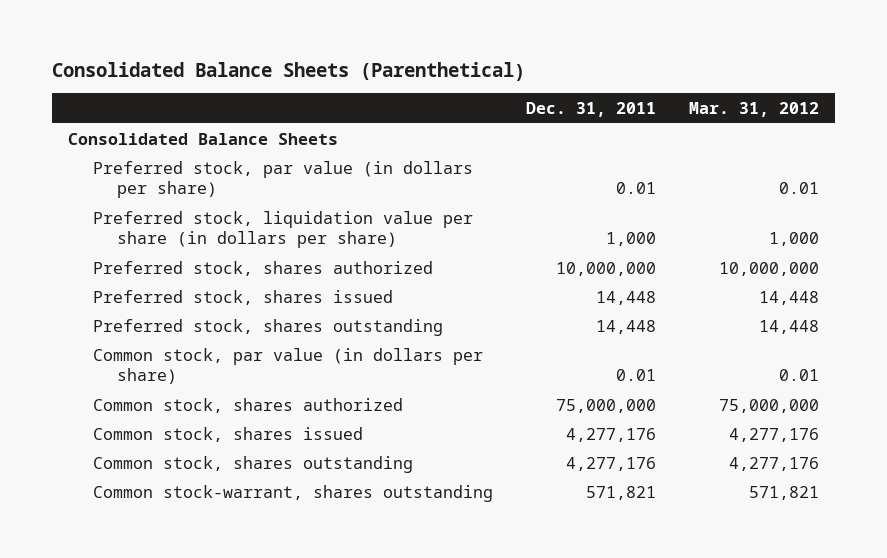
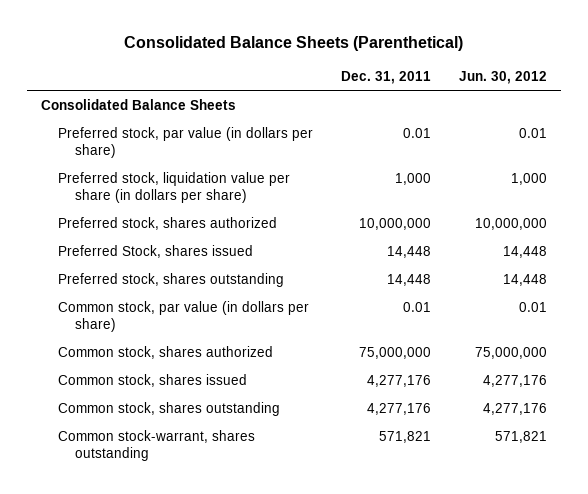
- | Dec. 31, 2011 | Mar. 31, 2012
+ | Dec. 31, 2011 | Jun. 30, 2012
- Preferred stock, shares issued | 14,448 | 14,448
+ Preferred Stock, shares issued | 14,448 | 14,448

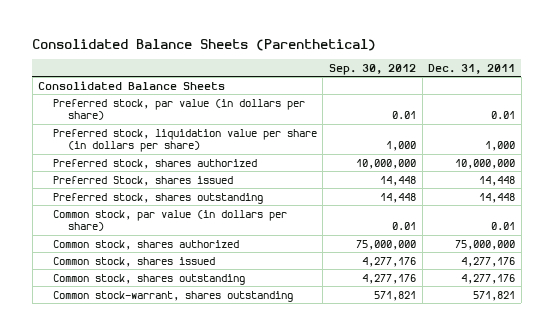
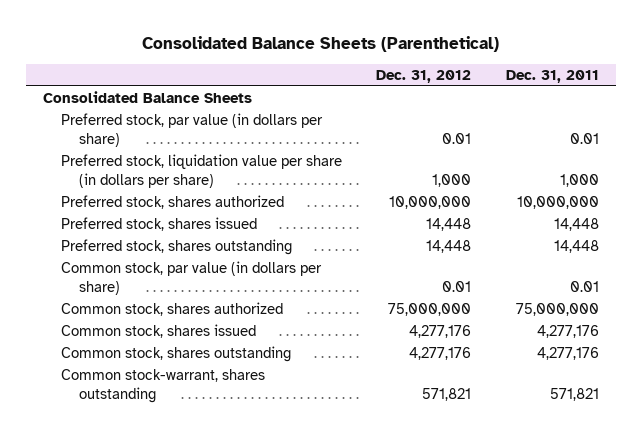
- | Sep. 30, 2012 | Dec. 31, 2011
+ | Dec. 31, 2012 | Dec. 31, 2011
- Preferred Stock, shares issued | 14,448 | 14,448
+ Preferred stock, shares issued | 14,448 | 14,448

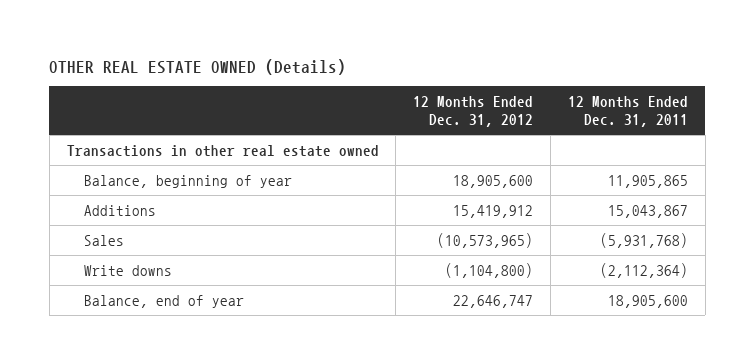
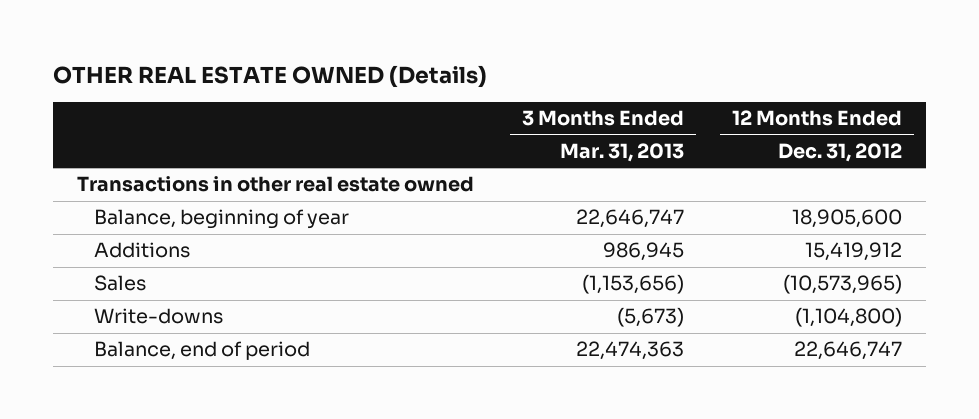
- | 12 Months Ended Dec. 31, 2012 | 12 Months Ended Dec. 31, 2011
+ | 3 Months Ended Mar. 31, 2013 | 12 Months Ended Dec. 31, 2012
- Write downs | (1,104,800) | (2,112,364)
- Balance, end of year | 22,646,747 | 18,905,600
+ Write-downs | (5,673) | (1,104,800)
+ Balance, end of period | 22,474,363 | 22,646,747

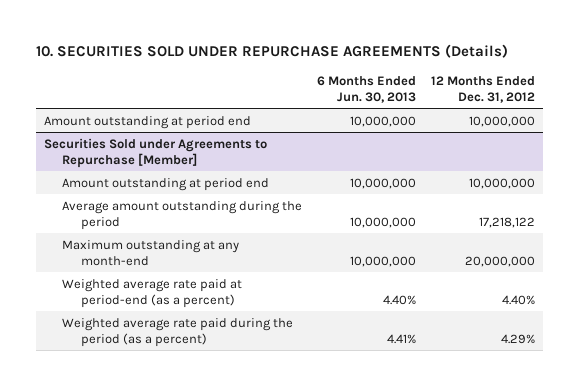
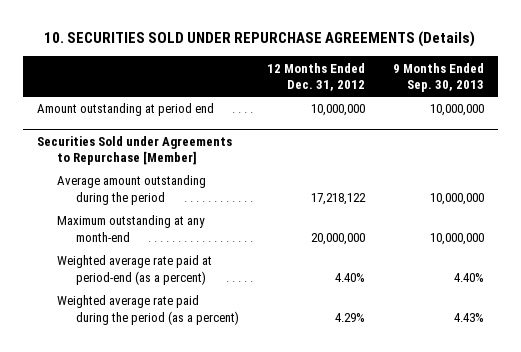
- | 6 Months Ended Jun. 30, 2013 | 12 Months Ended Dec. 31, 2012
+ | 12 Months Ended Dec. 31, 2012 | 9 Months Ended Sep. 30, 2013
@ Securities Sold under Agreements to Repurchase [Member]
- Amount outstanding at period end | 10,000,000 | 10,000,000

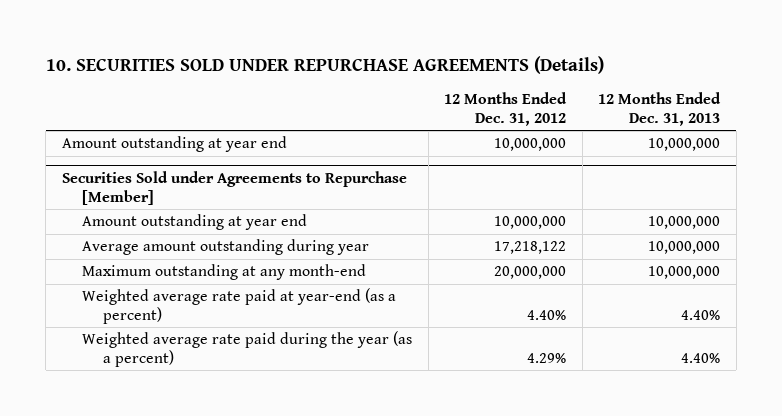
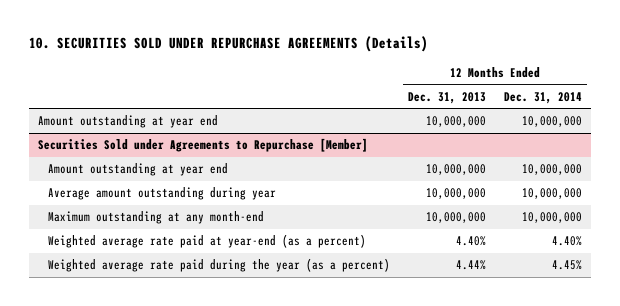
- | 12 Months Ended Dec. 31, 2012 | 12 Months Ended Dec. 31, 2013
+ | 12 Months Ended Dec. 31, 2013 | 12 Months Ended Dec. 31, 2014
@ Securities Sold under Agreements to Repurchase [Member]
- Weighted average rate paid during the year (as a percent) | 4.29% | 4.40%
+ Weighted average rate paid during the year (as a percent) | 4.44% | 4.45%

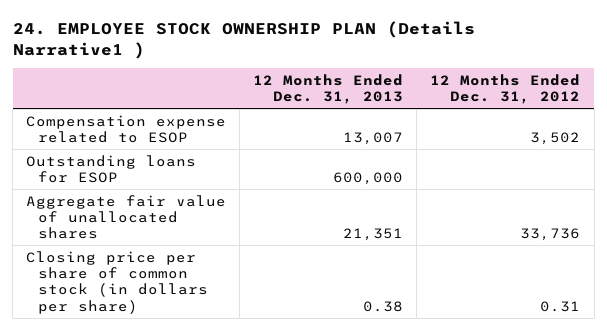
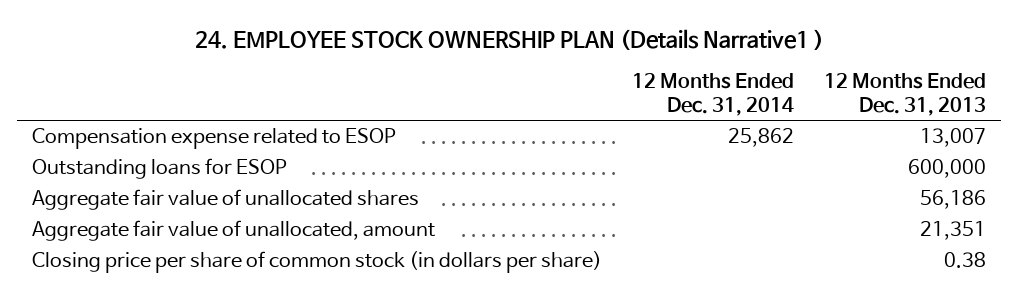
- | 12 Months Ended Dec. 31, 2013 | 12 Months Ended Dec. 31, 2012
+ | 12 Months Ended Dec. 31, 2014 | 12 Months Ended Dec. 31, 2013
- Aggregate fair value of unallocated shares | 21,351 | 33,736
+ Aggregate fair value of unallocated shares | | 56,186
+ Aggregate fair value of unallocated, amount | | 21,351

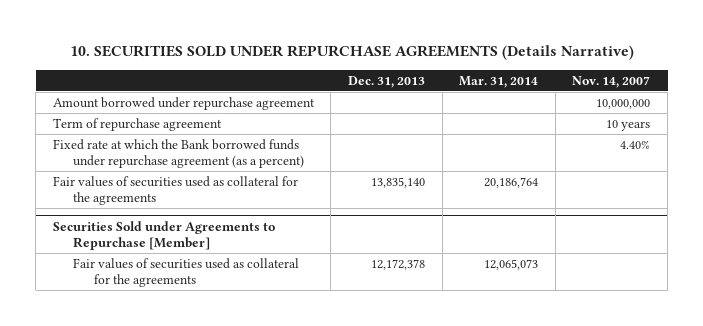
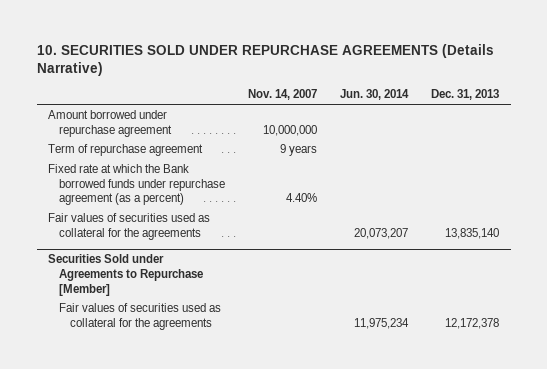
- | Dec. 31, 2013 | Mar. 31, 2014 | Nov. 14, 2007
+ | Nov. 14, 2007 | Jun. 30, 2014 | Dec. 31, 2013
- Term of repurchase agreement | | | 10 years
+ Term of repurchase agreement | 9 years | |

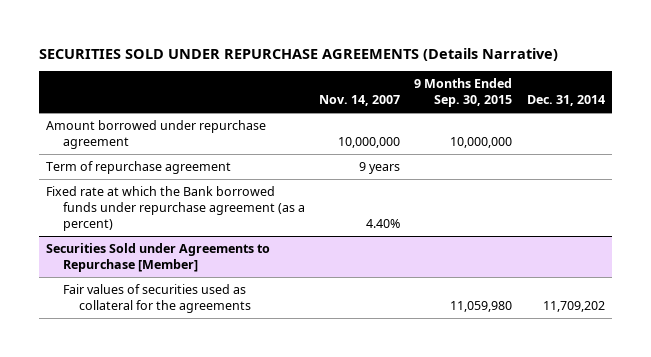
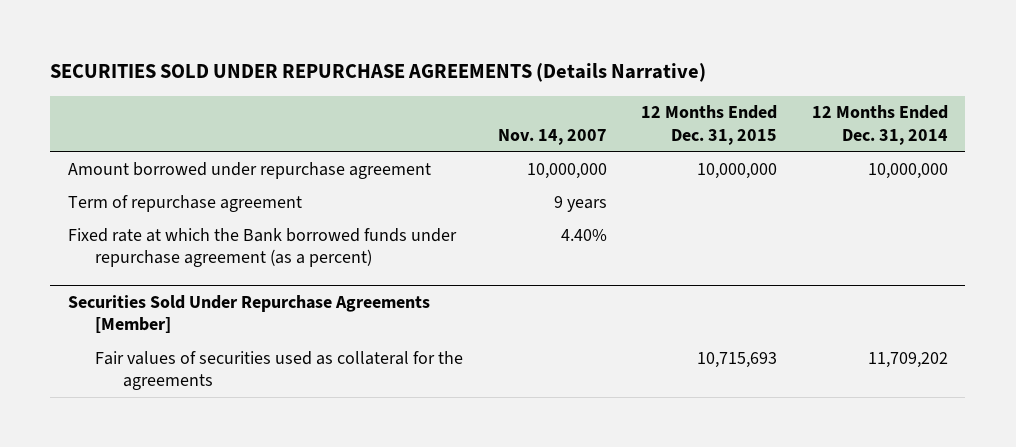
- | Nov. 14, 2007 | 9 Months Ended Sep. 30, 2015 | Dec. 31, 2014
+ | Nov. 14, 2007 | 12 Months Ended Dec. 31, 2015 | 12 Months Ended Dec. 31, 2014
- Securities Sold under Agreements to Repurchase [Member]
+ Securities Sold Under Repurchase Agreements [Member]

